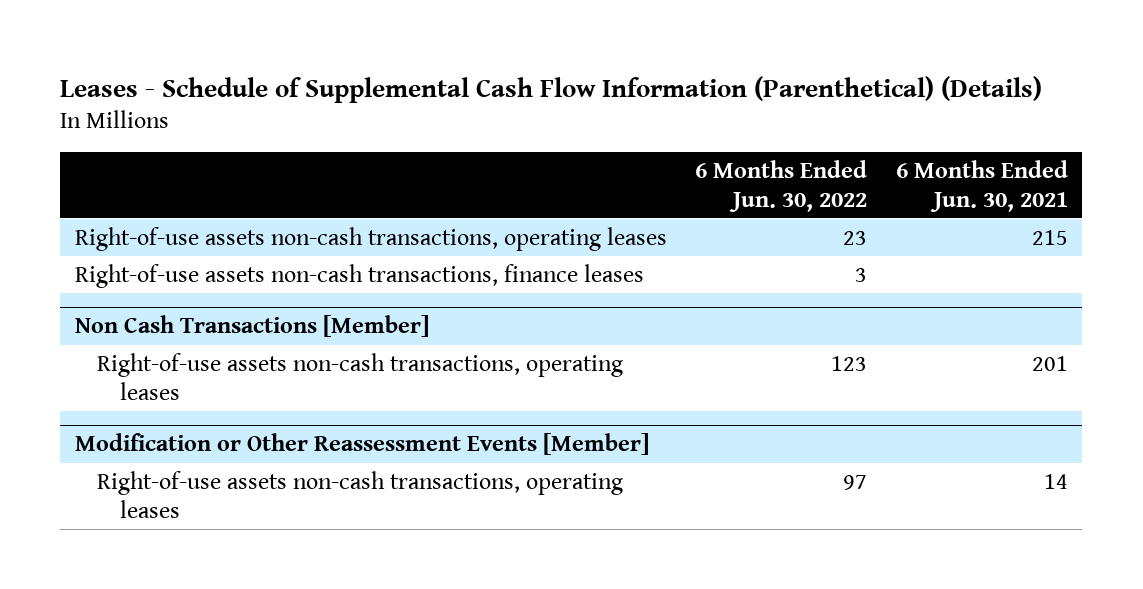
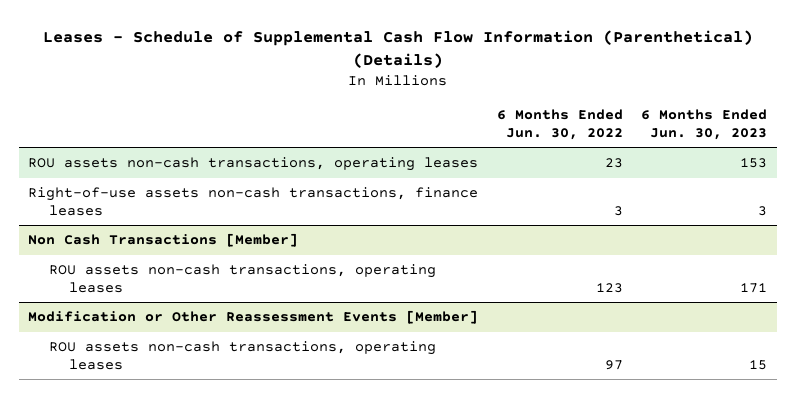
- | 6 Months Ended Jun. 30, 2022 | 6 Months Ended Jun. 30, 2021
+ | 6 Months Ended Jun. 30, 2022 | 6 Months Ended Jun. 30, 2023
- Right-of-use assets non-cash transactions, operating leases | 23 | 215
+ ROU assets non-cash transactions, operating leases | 23 | 153
@ Non Cash Transactions [Member]
- Right-of-use assets non-cash transactions, operating leases | 123 | 201
+ ROU assets non-cash transactions, operating leases | 123 | 171
@ Modification or Other Reassessment Events [Member]
- Right-of-use assets non-cash transactions, operating leases | 97 | 14
+ ROU assets non-cash transactions, operating leases | 97 | 15

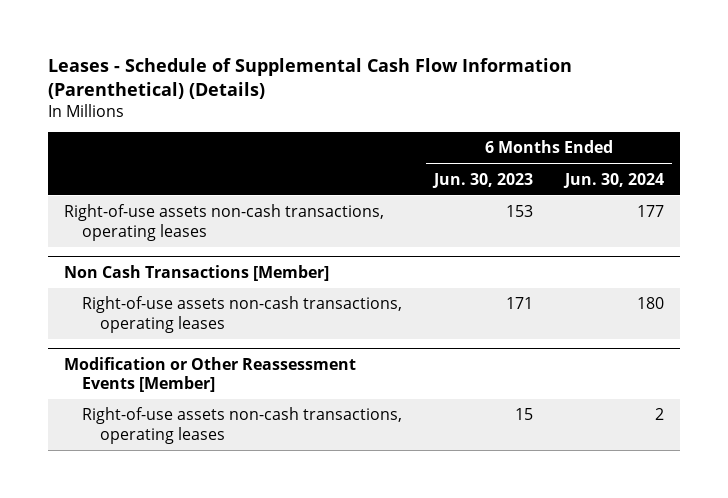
- | 6 Months Ended Jun. 30, 2022 | 6 Months Ended Jun. 30, 2023
+ | 6 Months Ended Jun. 30, 2023 | 6 Months Ended Jun. 30, 2024
- ROU assets non-cash transactions, operating leases | 23 | 153
- Right-of-use assets non-cash transactions, finance leases | 3 | 3
+ Right-of-use assets non-cash transactions, operating leases | 153 | 177
@ Non Cash Transactions [Member]
- ROU assets non-cash transactions, operating leases | 123 | 171
+ Right-of-use assets non-cash transactions, operating leases | 171 | 180
@ Modification or Other Reassessment Events [Member]
- ROU assets non-cash transactions, operating leases | 97 | 15
+ Right-of-use assets non-cash transactions, operating leases | 15 | 2

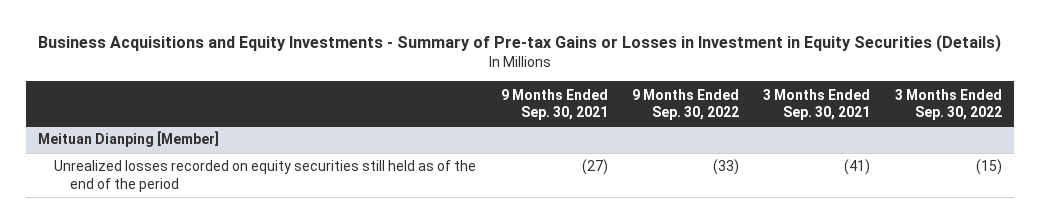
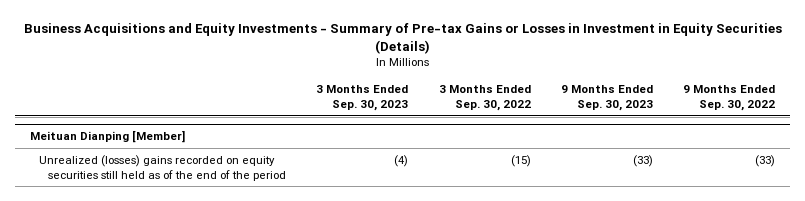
- | 9 Months Ended Sep. 30, 2021 | 9 Months Ended Sep. 30, 2022 | 3 Months Ended Sep. 30, 2021 | 3 Months Ended Sep. 30, 2022
+ | 3 Months Ended Sep. 30, 2023 | 3 Months Ended Sep. 30, 2022 | 9 Months Ended Sep. 30, 2023 | 9 Months Ended Sep. 30, 2022
@ Meituan Dianping [Member]
- Unrealized losses recorded on equity securities still held as of the end of the period | (27) | (33) | (41) | (15)
+ Unrealized (losses) gains recorded on equity securities still held as of the end of the period | (4) | (15) | (33) | (33)

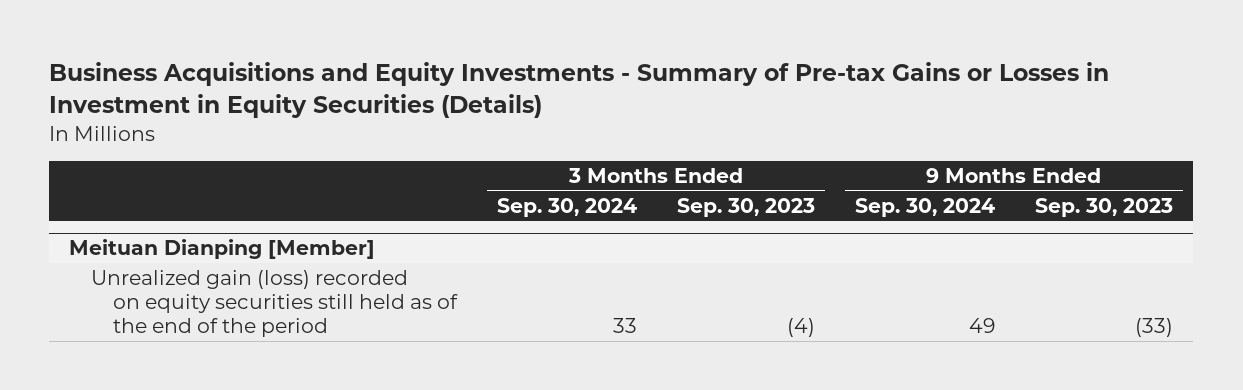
- | 3 Months Ended Sep. 30, 2023 | 3 Months Ended Sep. 30, 2022 | 9 Months Ended Sep. 30, 2023 | 9 Months Ended Sep. 30, 2022
+ | 3 Months Ended Sep. 30, 2024 | 3 Months Ended Sep. 30, 2023 | 9 Months Ended Sep. 30, 2024 | 9 Months Ended Sep. 30, 2023
@ Meituan Dianping [Member]
- Unrealized (losses) gains recorded on equity securities still held as of the end of the period | (4) | (15) | (33) | (33)
+ Unrealized gain (loss) recorded on equity securities still held as of the end of the period | 33 | (4) | 49 | (33)

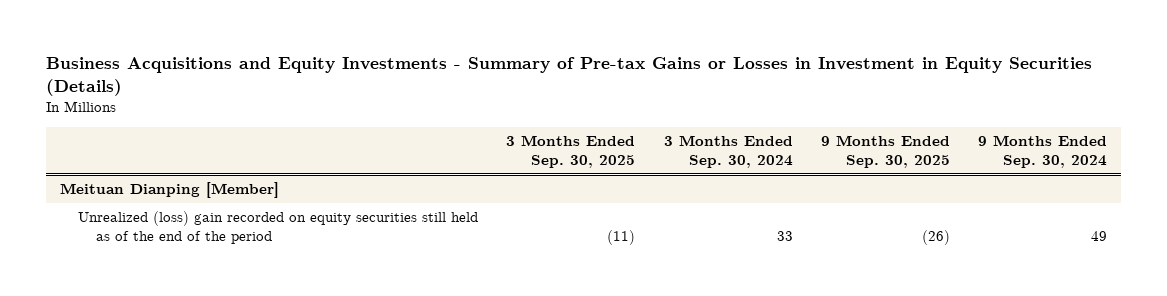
- | 3 Months Ended Sep. 30, 2024 | 3 Months Ended Sep. 30, 2023 | 9 Months Ended Sep. 30, 2024 | 9 Months Ended Sep. 30, 2023
+ | 3 Months Ended Sep. 30, 2025 | 3 Months Ended Sep. 30, 2024 | 9 Months Ended Sep. 30, 2025 | 9 Months Ended Sep. 30, 2024
@ Meituan Dianping [Member]
- Unrealized gain (loss) recorded on equity securities still held as of the end of the period | 33 | (4) | 49 | (33)
+ Unrealized (loss) gain recorded on equity securities still held as of the end of the period | (11) | 33 | (26) | 49

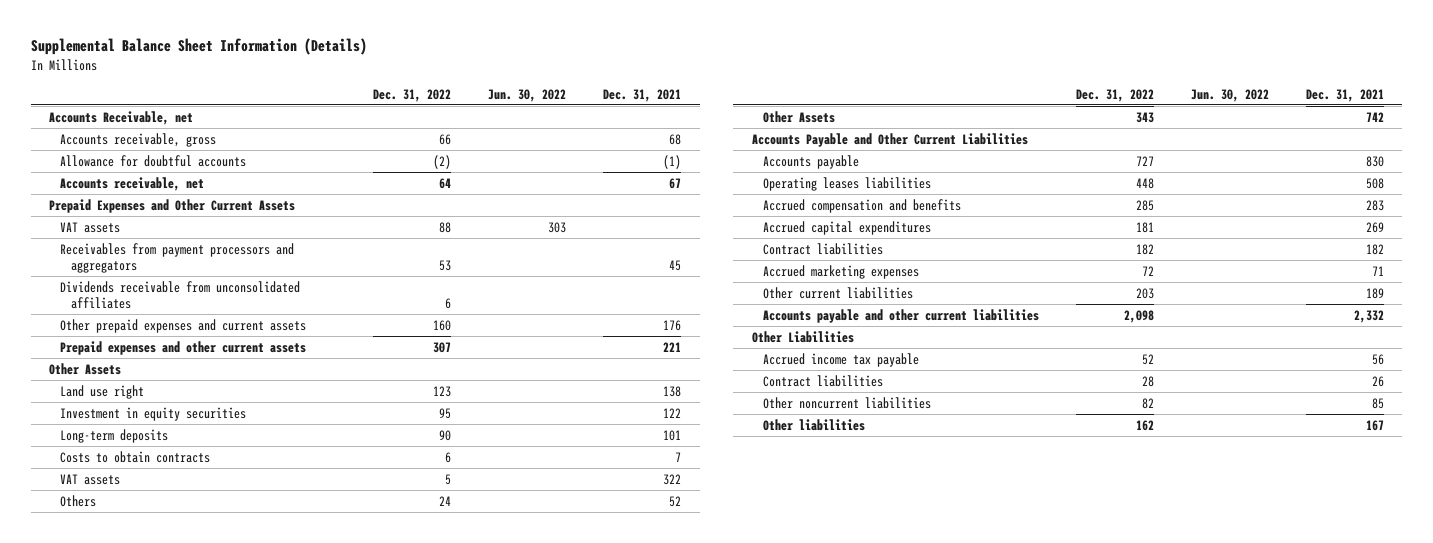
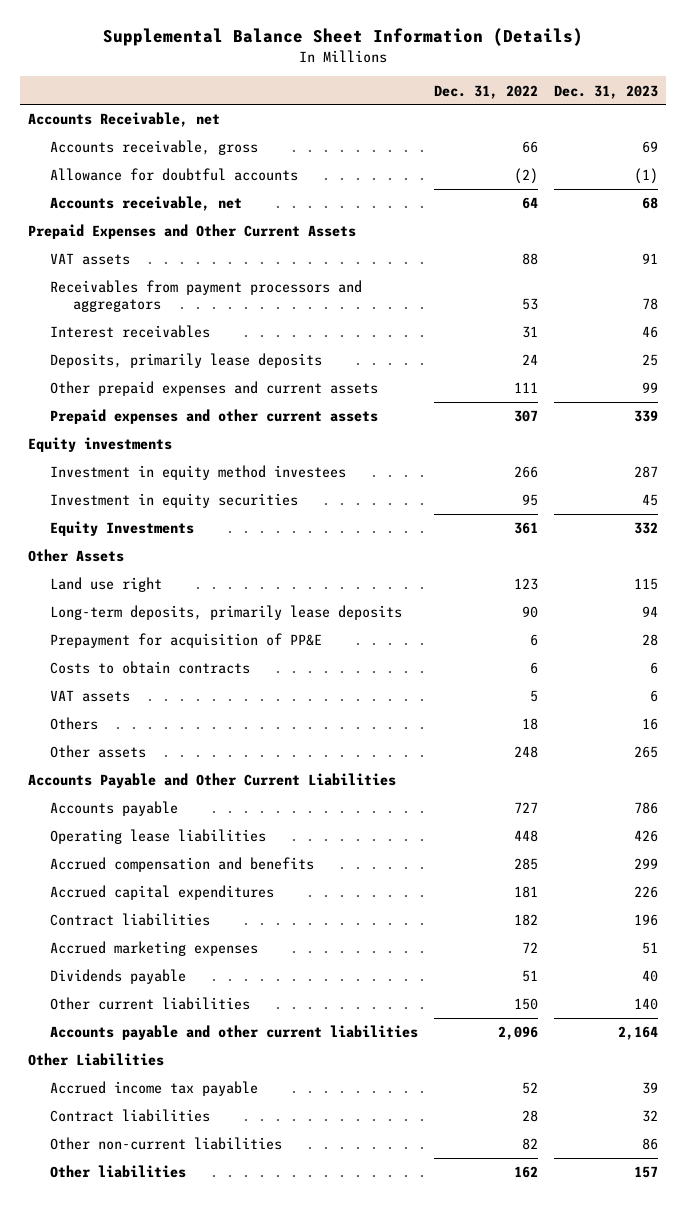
- | Dec. 31, 2022 | Jun. 30, 2022 | Dec. 31, 2021
+ | Dec. 31, 2022 | Dec. 31, 2023
- Dividends receivable from unconsolidated affiliates | 6 | |
- Other prepaid expenses and current assets | 160 | | 176
+ Interest receivables | 31 | 46
+ Deposits, primarily lease deposits | 24 | 25
+ Other prepaid expenses and current assets | 111 | 99
+ Equity investments
+ Investment in equity method investees | 266 | 287
moved up: Investment in equity securities | 95 | 45
+ Equity Investments | 361 | 332
- Long-term deposits | 90 | | 101
+ Long-term deposits, primarily lease deposits | 90 | 94
+ Prepayment for acquisition of PP&E | 6 | 28
- Others | 24 | | 52
- Other Assets | 343 | | 742
+ Others | 18 | 16
+ Other assets | 248 | 265
- Operating leases liabilities | 448 | | 508
+ Operating lease liabilities | 448 | 426
- Other current liabilities | 203 | | 189
- Accounts payable and other current liabilities | 2,098 | | 2,332
+ Dividends payable | 51 | 40
+ Other current liabilities | 150 | 140
+ Accounts payable and other current liabilities | 2,096 | 2,164
- Other noncurrent liabilities | 82 | | 85
+ Other non-current liabilities | 82 | 86

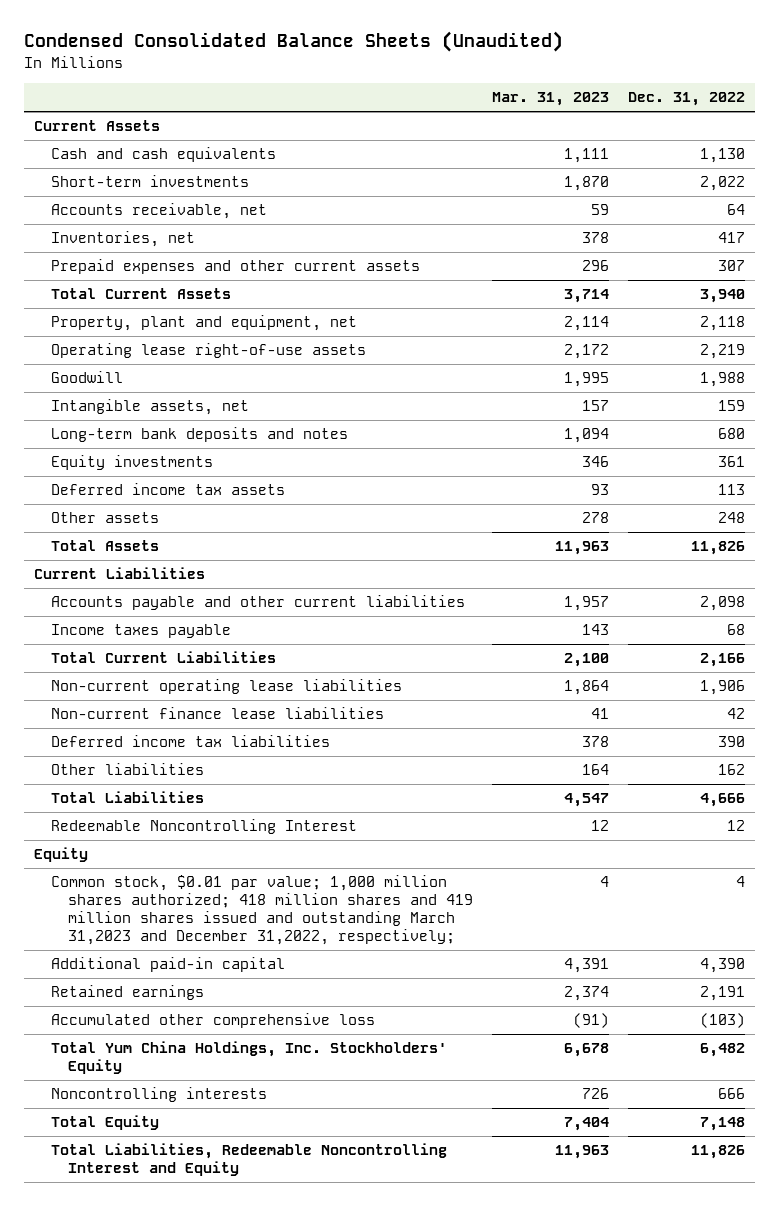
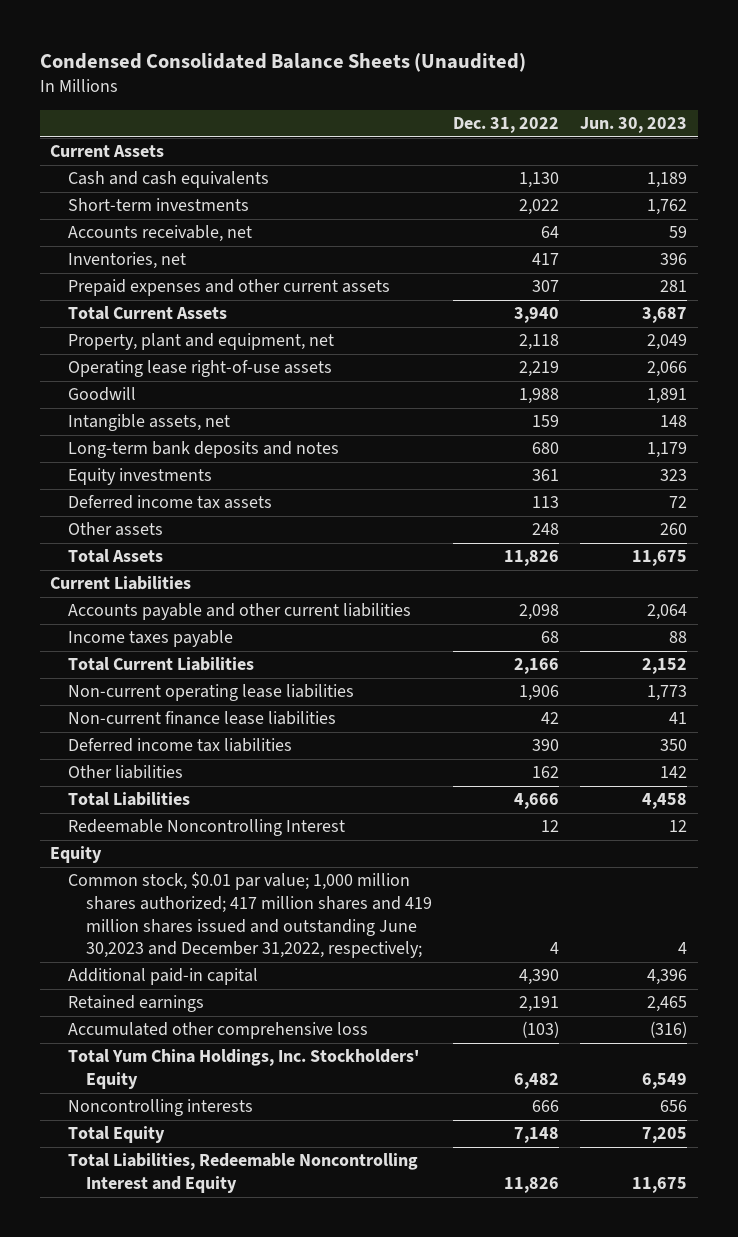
- | Mar. 31, 2023 | Dec. 31, 2022
+ | Dec. 31, 2022 | Jun. 30, 2023
- Common stock, $0.01 par value; 1,000 million shares authorized; 418 million shares and 419 million shares issued and outstanding March 31,2023 and December 31,2022, respectively; | 4 | 4
+ Common stock, $0.01 par value; 1,000 million shares authorized; 417 million shares and 419 million shares issued and outstanding June 30,2023 and December 31,2022, respectively; | 4 | 4

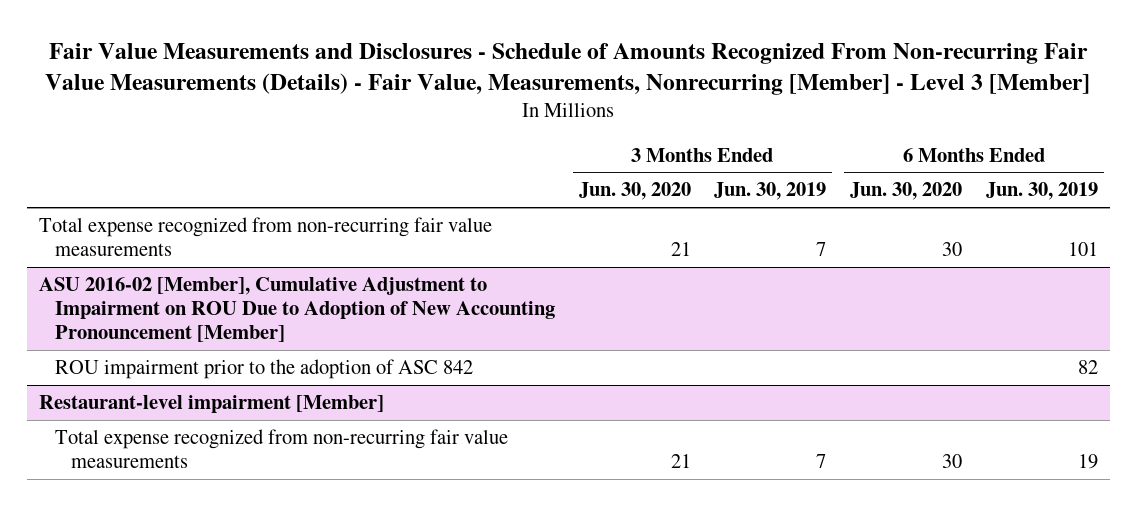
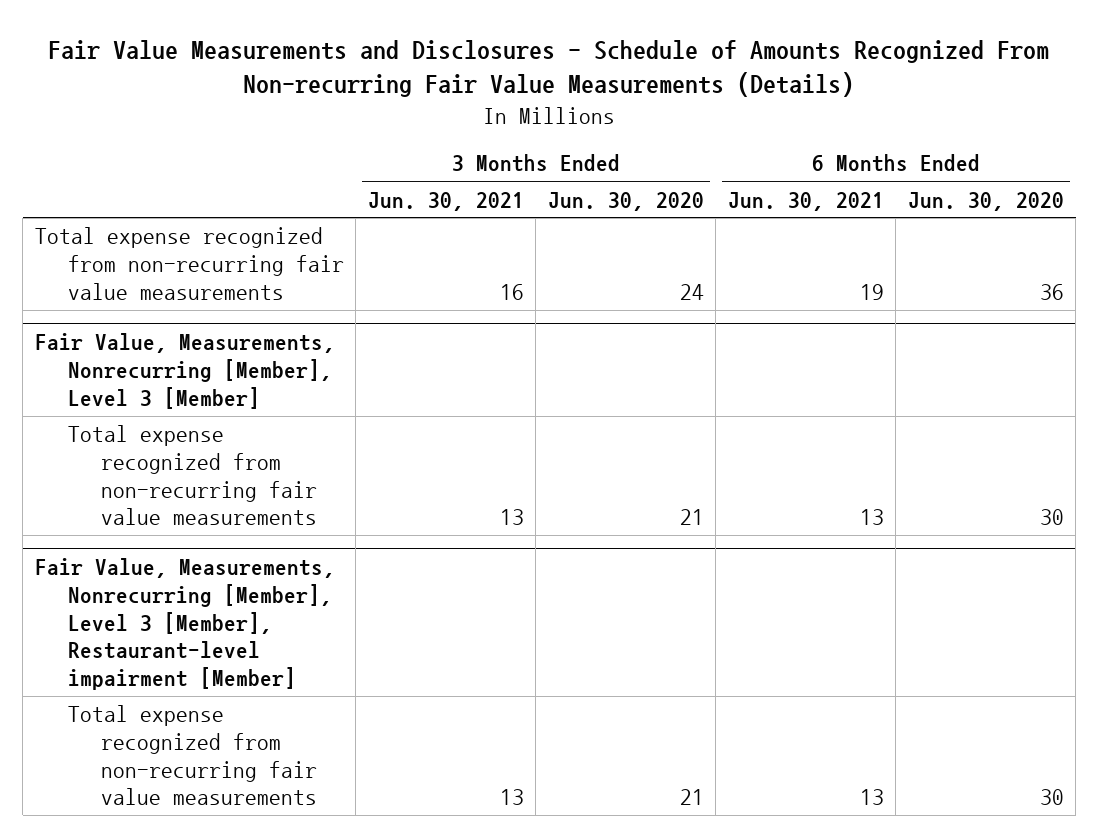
- Fair Value Measurements and Disclosures - Schedule of Amounts Recognized From Non-recurring Fair Value Measurements (Details) - Fair Value, Measurements, Nonrecurring [Member] - Level 3 [Member]
+ Fair Value Measurements and Disclosures - Schedule of Amounts Recognized From Non-recurring Fair Value Measurements (Details)
- | 3 Months Ended Jun. 30, 2020 | 3 Months Ended Jun. 30, 2019 | 6 Months Ended Jun. 30, 2020 | 6 Months Ended Jun. 30, 2019
+ | 3 Months Ended Jun. 30, 2021 | 3 Months Ended Jun. 30, 2020 | 6 Months Ended Jun. 30, 2021 | 6 Months Ended Jun. 30, 2020
+ Total expense recognized from non-recurring fair value measurements | 16 | 24 | 19 | 36
+ Fair Value, Measurements, Nonrecurring [Member], Level 3 [Member]
- ASU 2016-02 [Member], Cumulative Adjustment to Impairment on ROU Due to Adoption of New Accounting Pronouncement [Member]
- ROU impairment prior to the adoption of ASC 842 | | | | 82
- Restaurant-level impairment [Member]
+ Fair Value, Measurements, Nonrecurring [Member], Level 3 [Member], Restaurant-level impairment [Member]

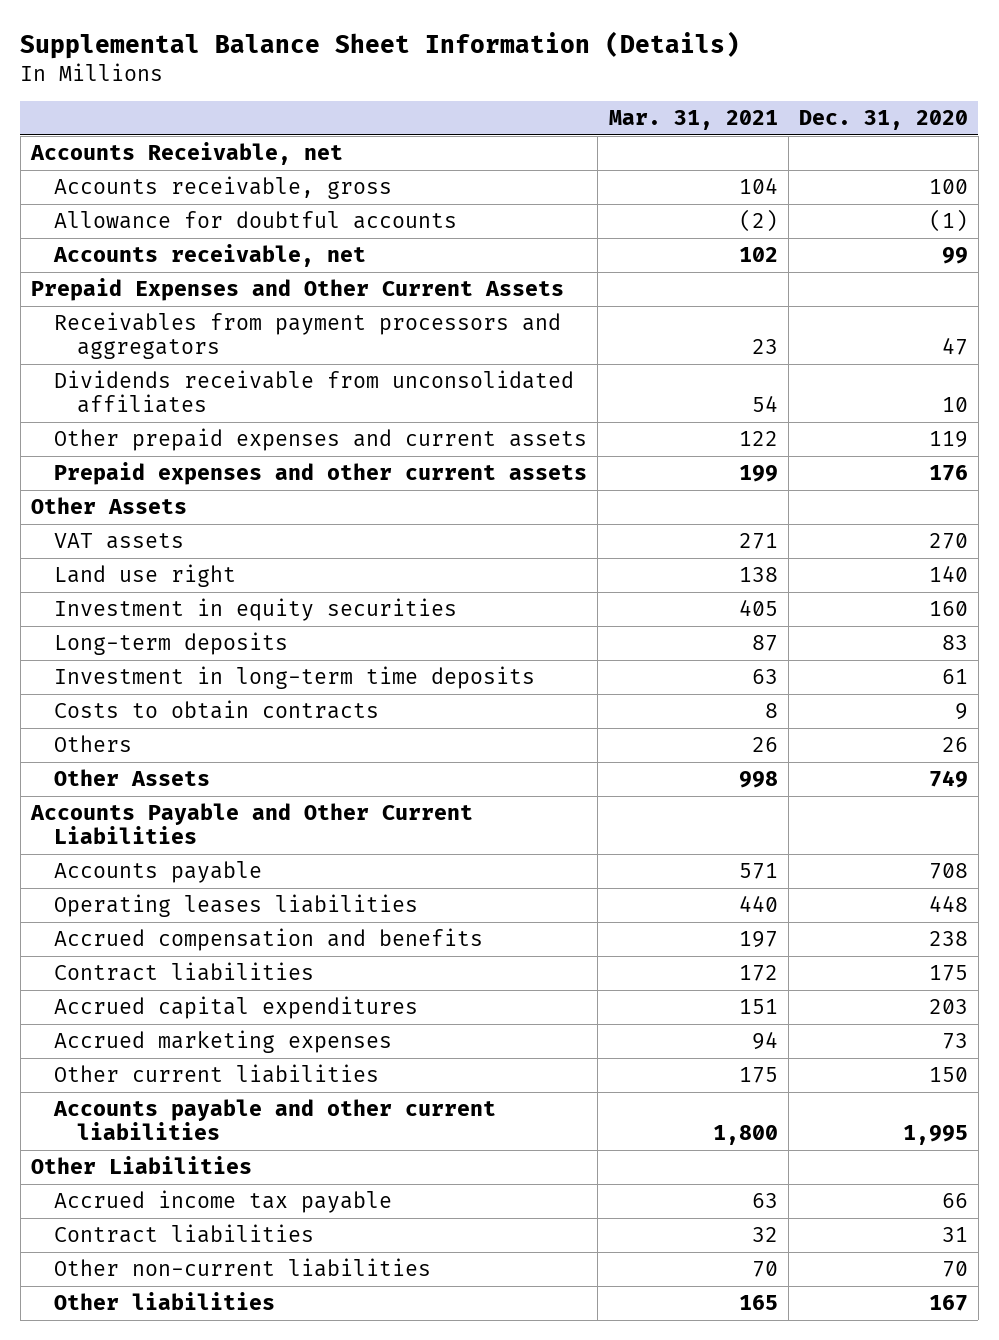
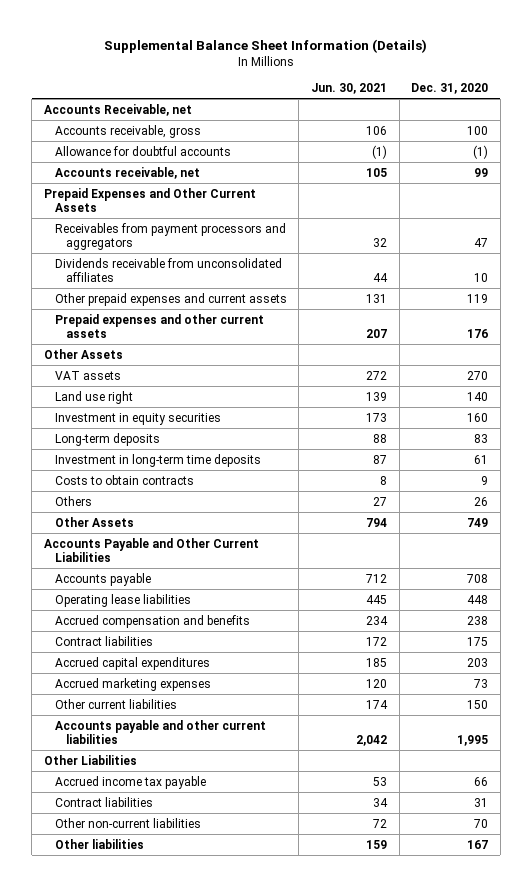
- | Mar. 31, 2021 | Dec. 31, 2020
+ | Jun. 30, 2021 | Dec. 31, 2020
- Operating leases liabilities | 440 | 448
+ Operating lease liabilities | 445 | 448

